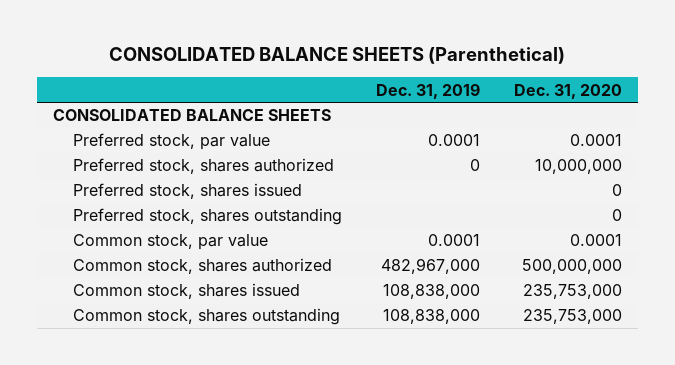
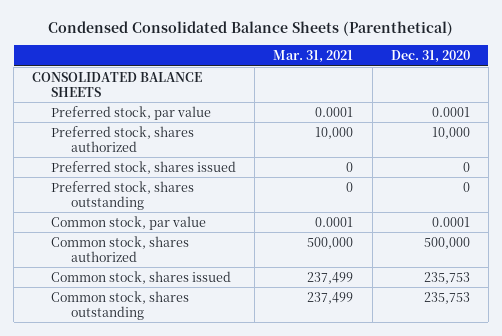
- CONSOLIDATED BALANCE SHEETS (Parenthetical)
+ Condensed Consolidated Balance Sheets (Parenthetical)
- | Dec. 31, 2019 | Dec. 31, 2020
+ | Mar. 31, 2021 | Dec. 31, 2020
- Preferred stock, shares authorized | 0 | 10,000,000
+ Preferred stock, shares authorized | 10,000 | 10,000
- Common stock, shares authorized | 482,967,000 | 500,000,000
- Common stock, shares issued | 108,838,000 | 235,753,000
- Common stock, shares outstanding | 108,838,000 | 235,753,000
+ Common stock, shares authorized | 500,000 | 500,000
+ Common stock, shares issued | 237,499 | 235,753
+ Common stock, shares outstanding | 237,499 | 235,753

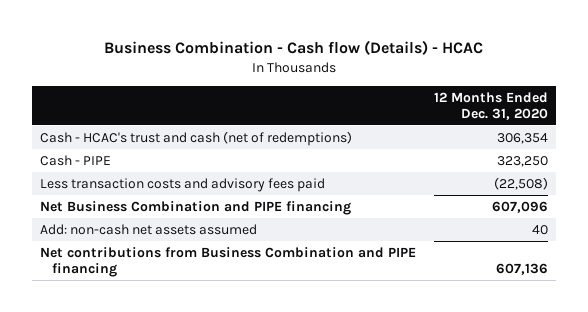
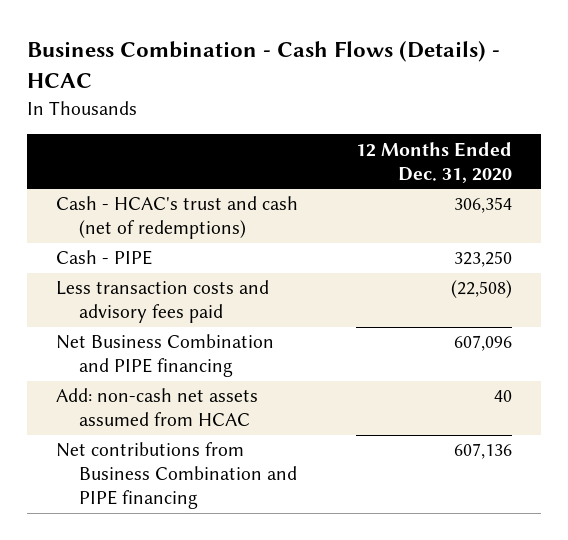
- Business Combination - Cash flow (Details) - HCAC
+ Business Combination - Cash Flows (Details) - HCAC
- Add: non-cash net assets assumed | 40
+ Add: non-cash net assets assumed from HCAC | 40

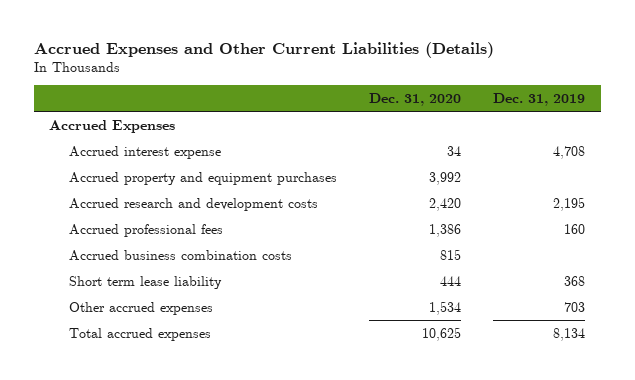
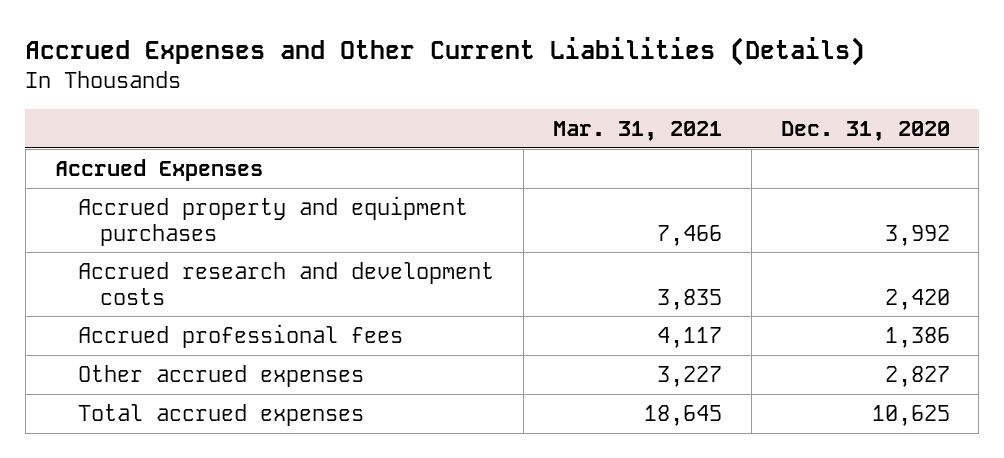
- | Dec. 31, 2020 | Dec. 31, 2019
+ | Mar. 31, 2021 | Dec. 31, 2020
- Accrued interest expense | 34 | 4,708
- Accrued business combination costs | 815 |
- Short term lease liability | 444 | 368
- Other accrued expenses | 1,534 | 703
+ Other accrued expenses | 3,227 | 2,827

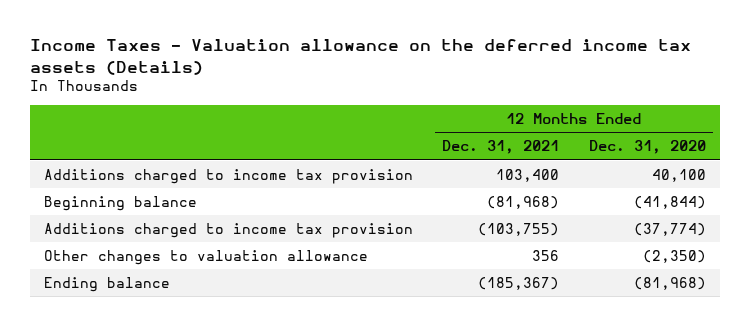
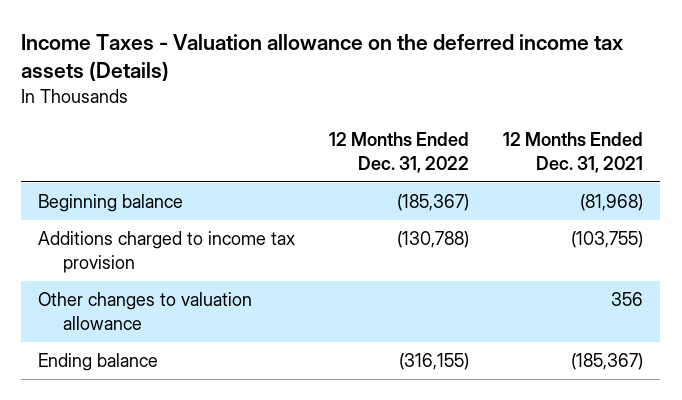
- | 12 Months Ended Dec. 31, 2021 | 12 Months Ended Dec. 31, 2020
+ | 12 Months Ended Dec. 31, 2022 | 12 Months Ended Dec. 31, 2021
- Additions charged to income tax provision | 103,400 | 40,100

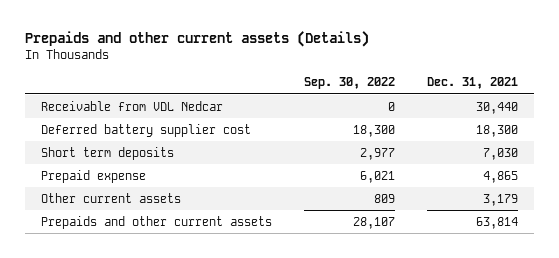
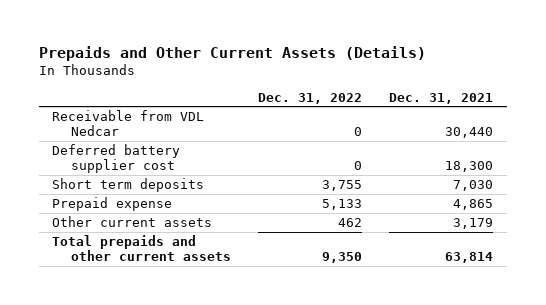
- Prepaids and other current assets (Details)
+ Prepaids and Other Current Assets (Details)
- | Sep. 30, 2022 | Dec. 31, 2021
+ | Dec. 31, 2022 | Dec. 31, 2021
- Prepaids and other current assets | 28,107 | 63,814
+ Total prepaids and other current assets | 9,350 | 63,814

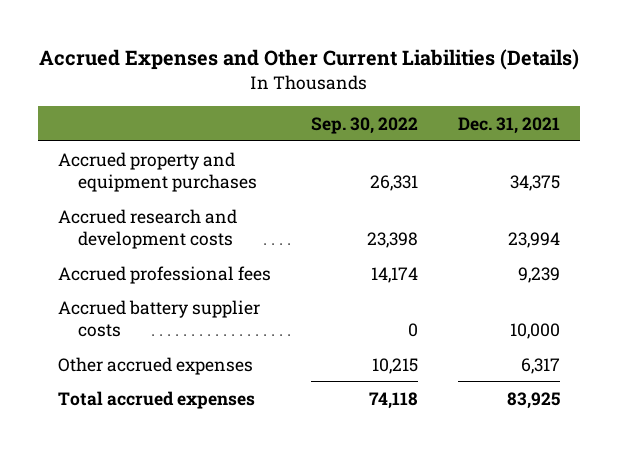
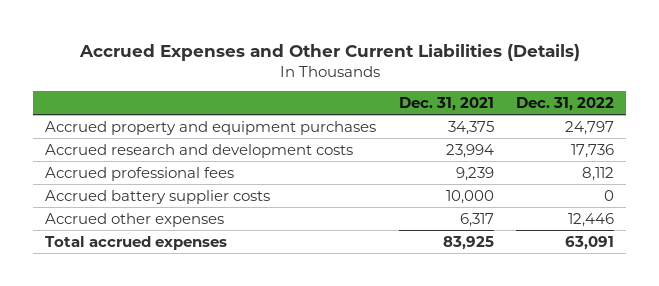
- | Sep. 30, 2022 | Dec. 31, 2021
+ | Dec. 31, 2021 | Dec. 31, 2022
- Other accrued expenses | 10,215 | 6,317
+ Accrued other expenses | 6,317 | 12,446

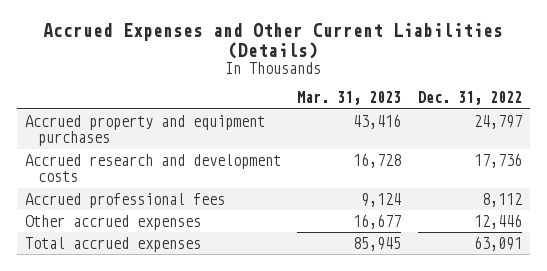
- | Dec. 31, 2021 | Dec. 31, 2022
+ | Mar. 31, 2023 | Dec. 31, 2022
- Accrued battery supplier costs | 10,000 | 0
- Accrued other expenses | 6,317 | 12,446
+ Other accrued expenses | 16,677 | 12,446

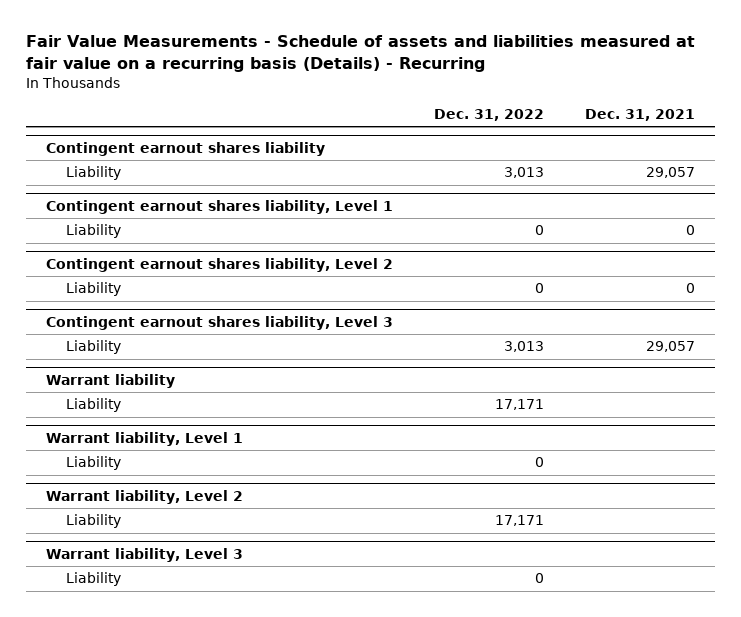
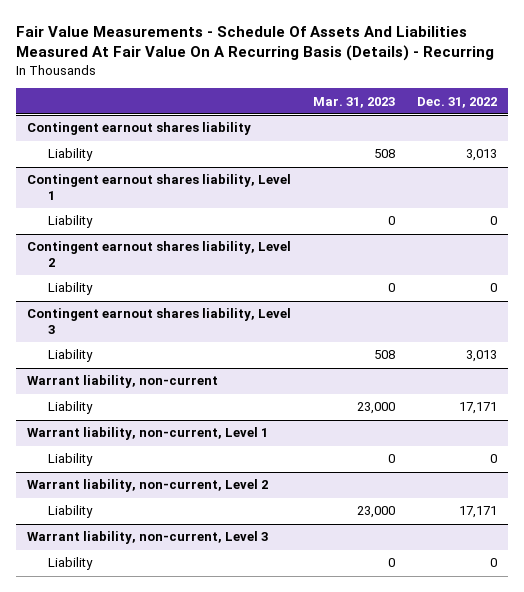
- Fair Value Measurements - Schedule of assets and liabilities measured at fair value on a recurring basis (Details) - Recurring
+ Fair Value Measurements - Schedule Of Assets And Liabilities Measured At Fair Value On A Recurring Basis (Details) - Recurring
- | Dec. 31, 2022 | Dec. 31, 2021
+ | Mar. 31, 2023 | Dec. 31, 2022
- Warrant liability
+ Warrant liability, non-current
- Warrant liability, Level 1
+ Warrant liability, non-current, Level 1
- Warrant liability, Level 2
+ Warrant liability, non-current, Level 2
- Warrant liability, Level 3
+ Warrant liability, non-current, Level 3

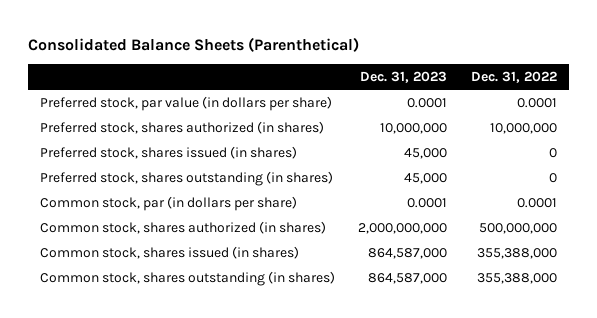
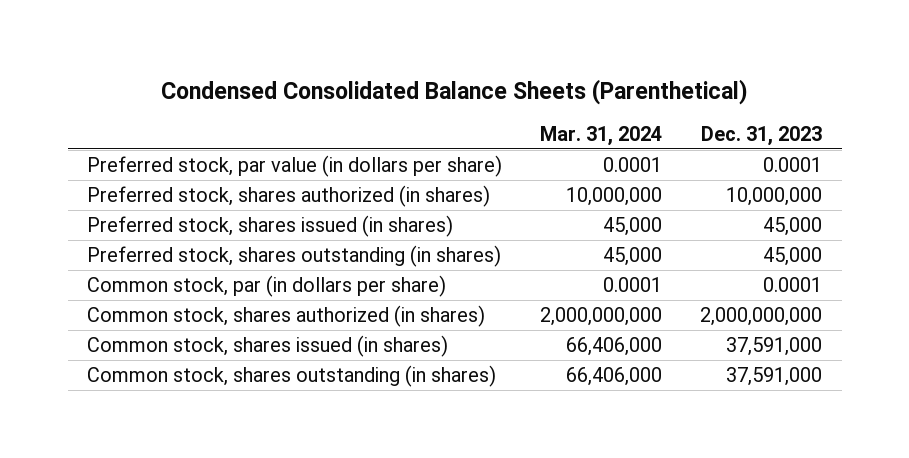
- Consolidated Balance Sheets (Parenthetical)
+ Condensed Consolidated Balance Sheets (Parenthetical)
- | Dec. 31, 2023 | Dec. 31, 2022
+ | Mar. 31, 2024 | Dec. 31, 2023
- Common stock, shares issued (in shares) | 864,587,000 | 355,388,000
- Common stock, shares outstanding (in shares) | 864,587,000 | 355,388,000
+ Common stock, shares issued (in shares) | 66,406,000 | 37,591,000
+ Common stock, shares outstanding (in shares) | 66,406,000 | 37,591,000

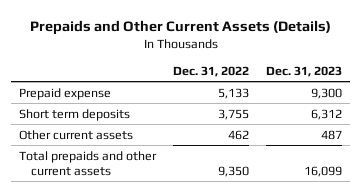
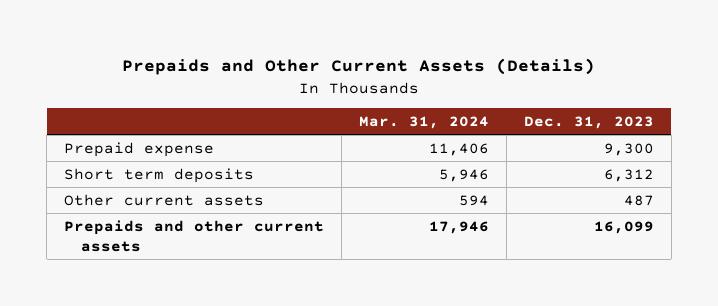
- | Dec. 31, 2022 | Dec. 31, 2023
+ | Mar. 31, 2024 | Dec. 31, 2023
- Total prepaids and other current assets | 9,350 | 16,099
+ Prepaids and other current assets | 17,946 | 16,099

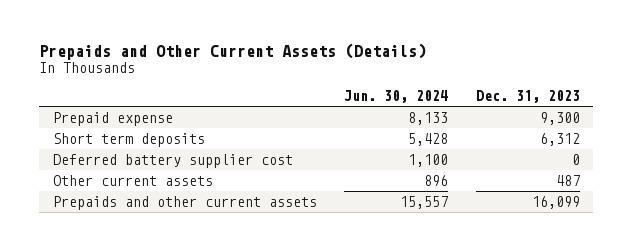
- | Mar. 31, 2024 | Dec. 31, 2023
+ | Jun. 30, 2024 | Dec. 31, 2023
+ Deferred battery supplier cost | 1,100 | 0

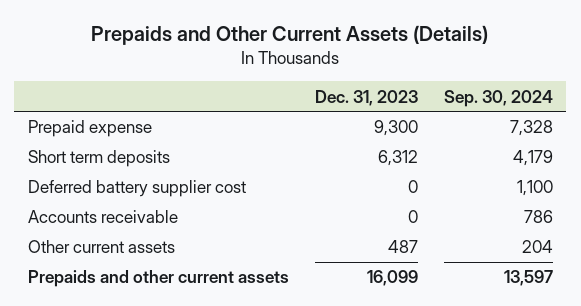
- | Jun. 30, 2024 | Dec. 31, 2023
+ | Dec. 31, 2023 | Sep. 30, 2024
+ Accounts receivable | 0 | 786

